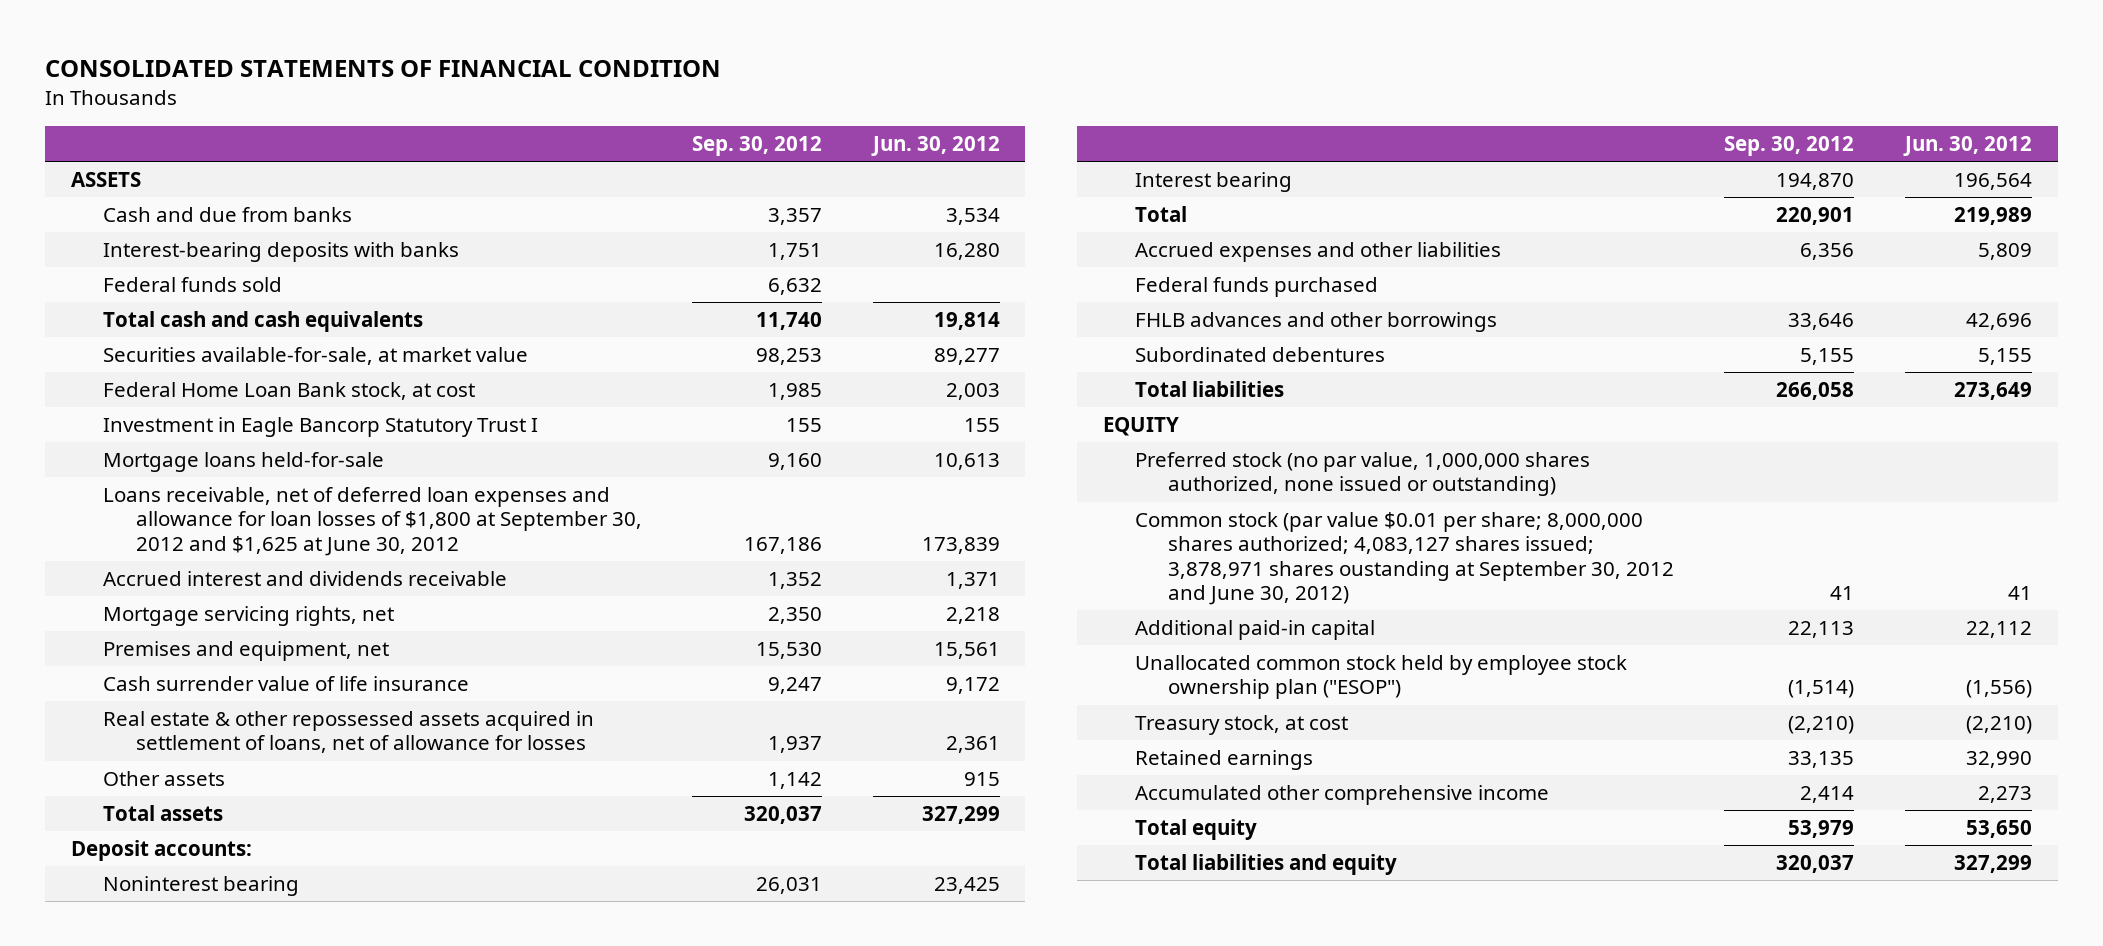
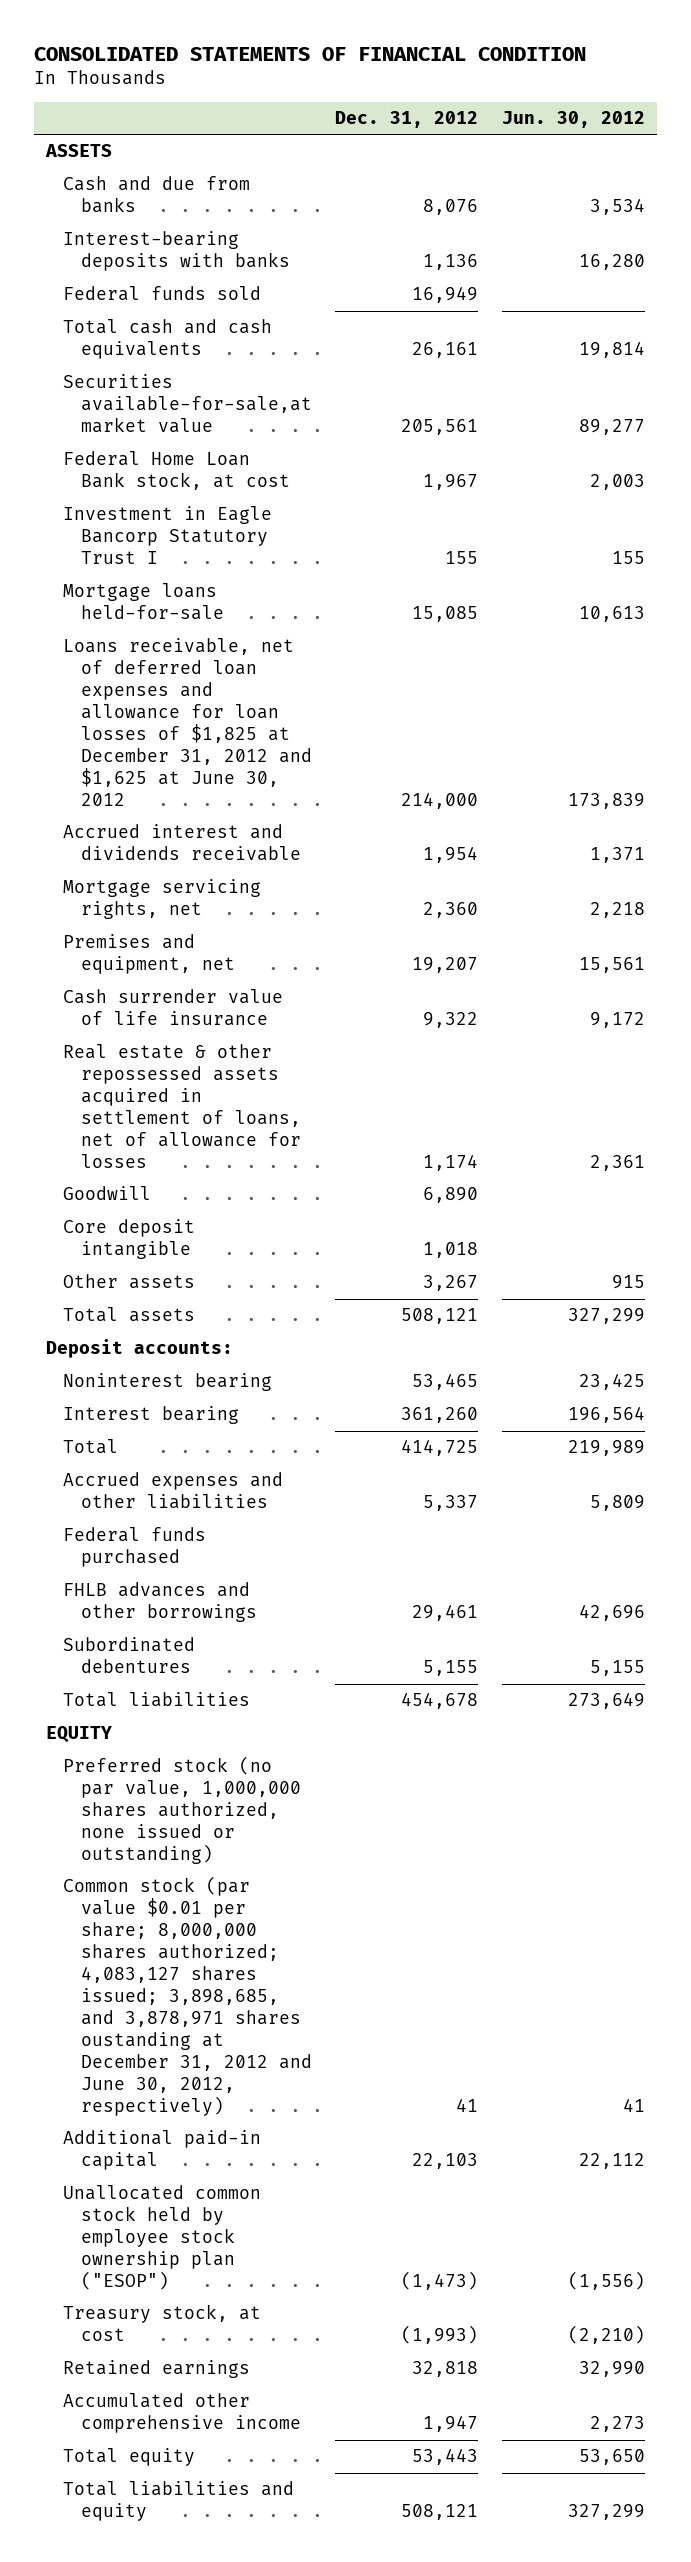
- | Sep. 30, 2012 | Jun. 30, 2012
+ | Dec. 31, 2012 | Jun. 30, 2012
- Securities available-for-sale, at market value | 98,253 | 89,277
+ Securities available-for-sale,at market value | 205,561 | 89,277
- Loans receivable, net of deferred loan expenses and allowance for loan losses of $1,800 at September 30, 2012 and $1,625 at June 30, 2012 | 167,186 | 173,839
+ Loans receivable, net of deferred loan expenses and allowance for loan losses of $1,825 at December 31, 2012 and $1,625 at June 30, 2012 | 214,000 | 173,839
+ Goodwill | 6,890 |
+ Core deposit intangible | 1,018 |
- Common stock (par value $0.01 per share; 8,000,000 shares authorized; 4,083,127 shares issued; 3,878,971 shares oustanding at September 30, 2012 and June 30, 2012) | 41 | 41
+ Common stock (par value $0.01 per share; 8,000,000 shares authorized; 4,083,127 shares issued; 3,898,685, and 3,878,971 shares oustanding at December 31, 2012 and June 30, 2012, respectively) | 41 | 41

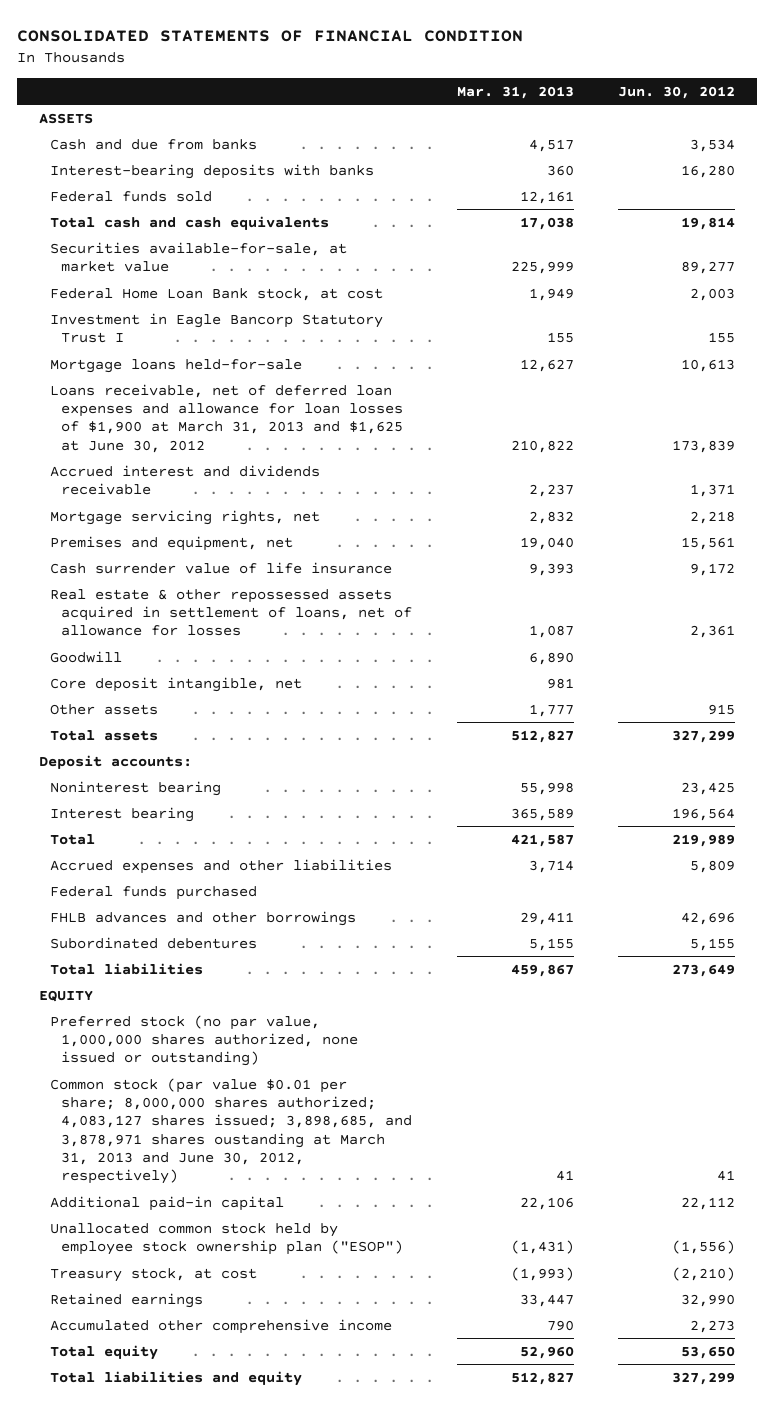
- | Dec. 31, 2012 | Jun. 30, 2012
+ | Mar. 31, 2013 | Jun. 30, 2012
- Securities available-for-sale,at market value | 205,561 | 89,277
+ Securities available-for-sale, at market value | 225,999 | 89,277
- Loans receivable, net of deferred loan expenses and allowance for loan losses of $1,825 at December 31, 2012 and $1,625 at June 30, 2012 | 214,000 | 173,839
+ Loans receivable, net of deferred loan expenses and allowance for loan losses of $1,900 at March 31, 2013 and $1,625 at June 30, 2012 | 210,822 | 173,839
- Core deposit intangible | 1,018 |
+ Core deposit intangible, net | 981 |
- Common stock (par value $0.01 per share; 8,000,000 shares authorized; 4,083,127 shares issued; 3,898,685, and 3,878,971 shares oustanding at December 31, 2012 and June 30, 2012, respectively) | 41 | 41
+ Common stock (par value $0.01 per share; 8,000,000 shares authorized; 4,083,127 shares issued; 3,898,685, and 3,878,971 shares oustanding at March 31, 2013 and June 30, 2012, respectively) | 41 | 41

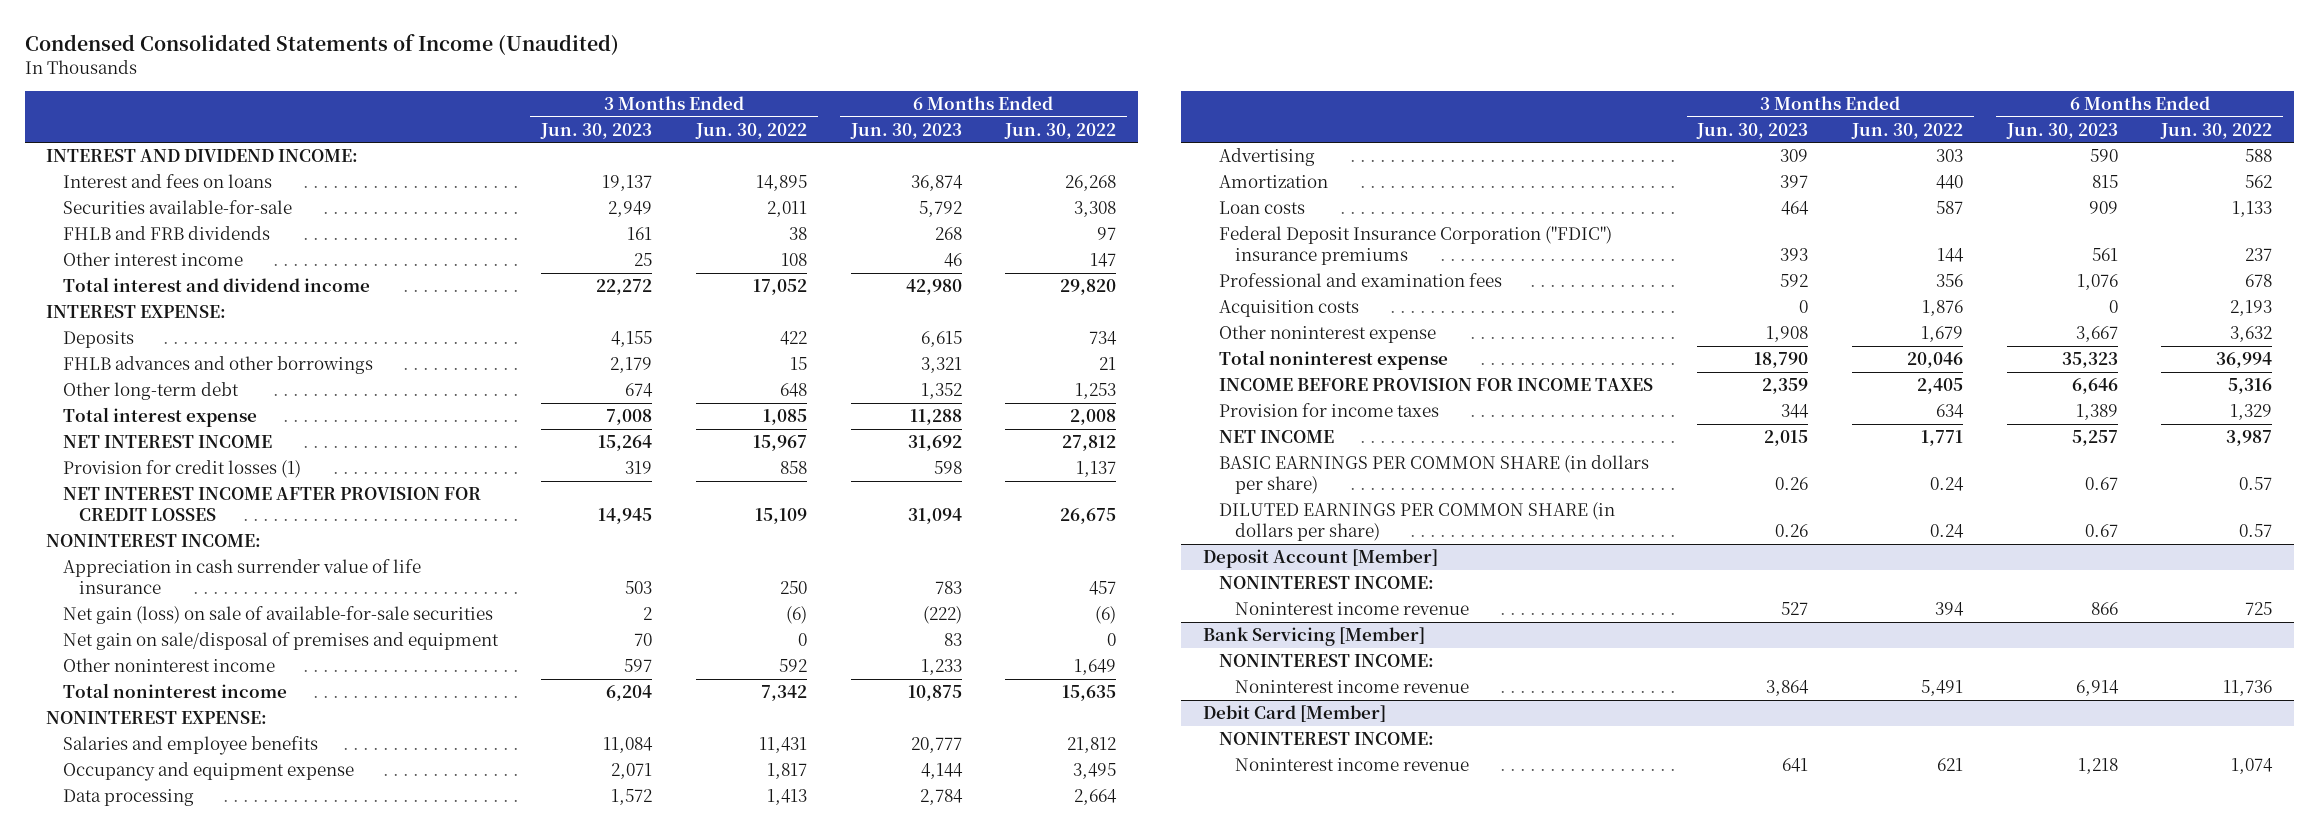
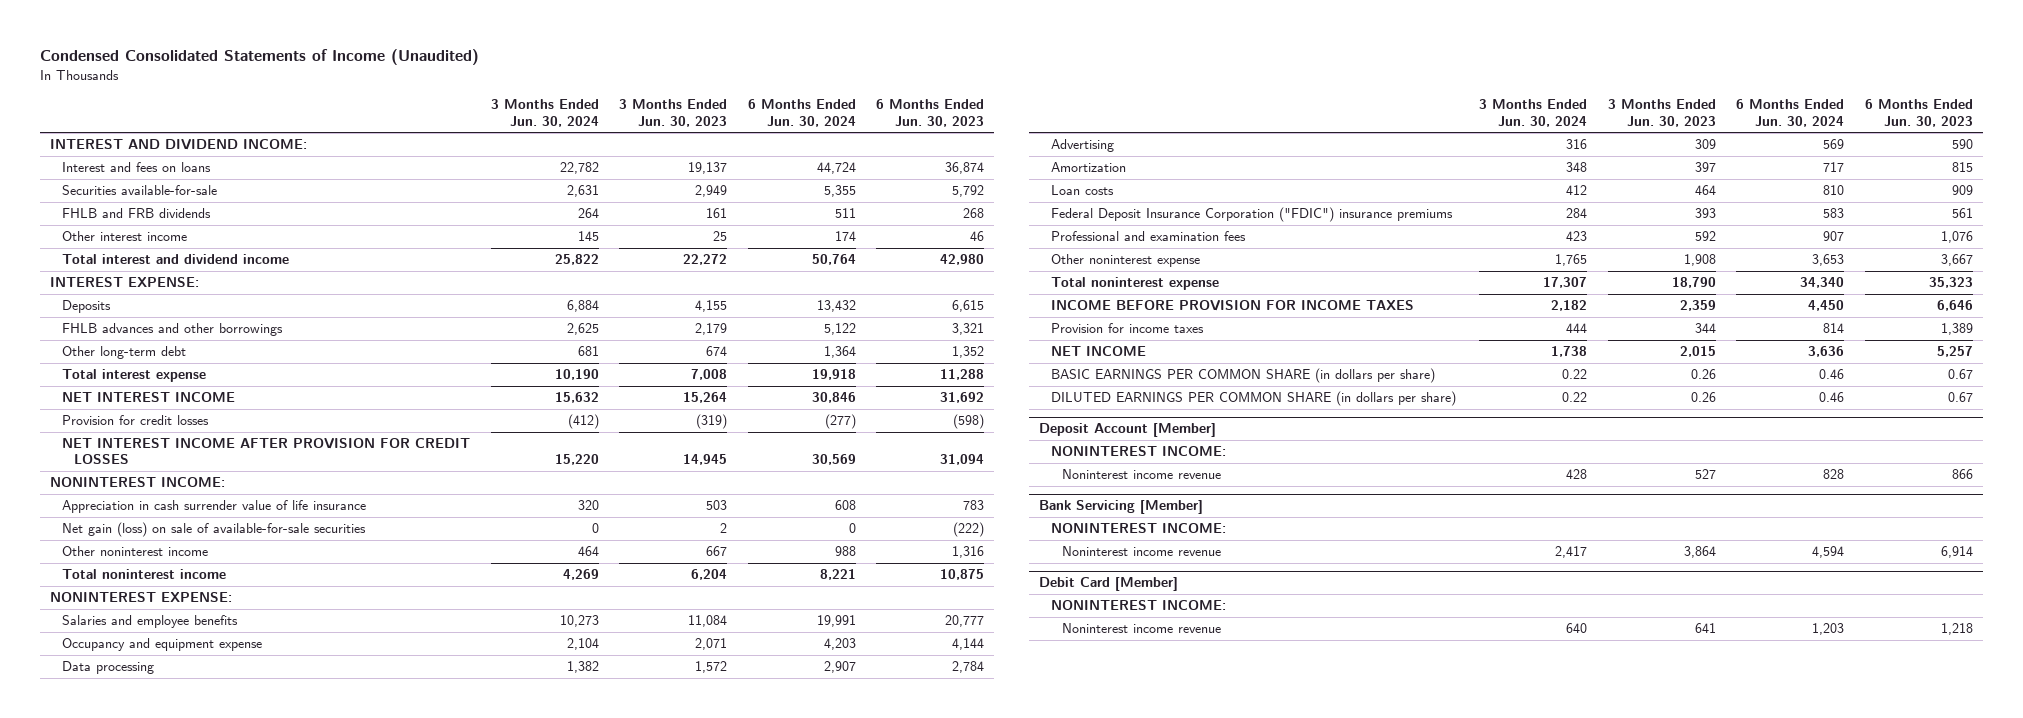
- | 3 Months Ended Jun. 30, 2023 | 3 Months Ended Jun. 30, 2022 | 6 Months Ended Jun. 30, 2023 | 6 Months Ended Jun. 30, 2022
+ | 3 Months Ended Jun. 30, 2024 | 3 Months Ended Jun. 30, 2023 | 6 Months Ended Jun. 30, 2024 | 6 Months Ended Jun. 30, 2023
- Provision for credit losses (1) | 319 | 858 | 598 | 1,137
+ Provision for credit losses | (412) | (319) | (277) | (598)
- Net gain on sale/disposal of premises and equipment | 70 | 0 | 83 | 0
- Other noninterest income | 597 | 592 | 1,233 | 1,649
+ Other noninterest income | 464 | 667 | 988 | 1,316
- Acquisition costs | 0 | 1,876 | 0 | 2,193

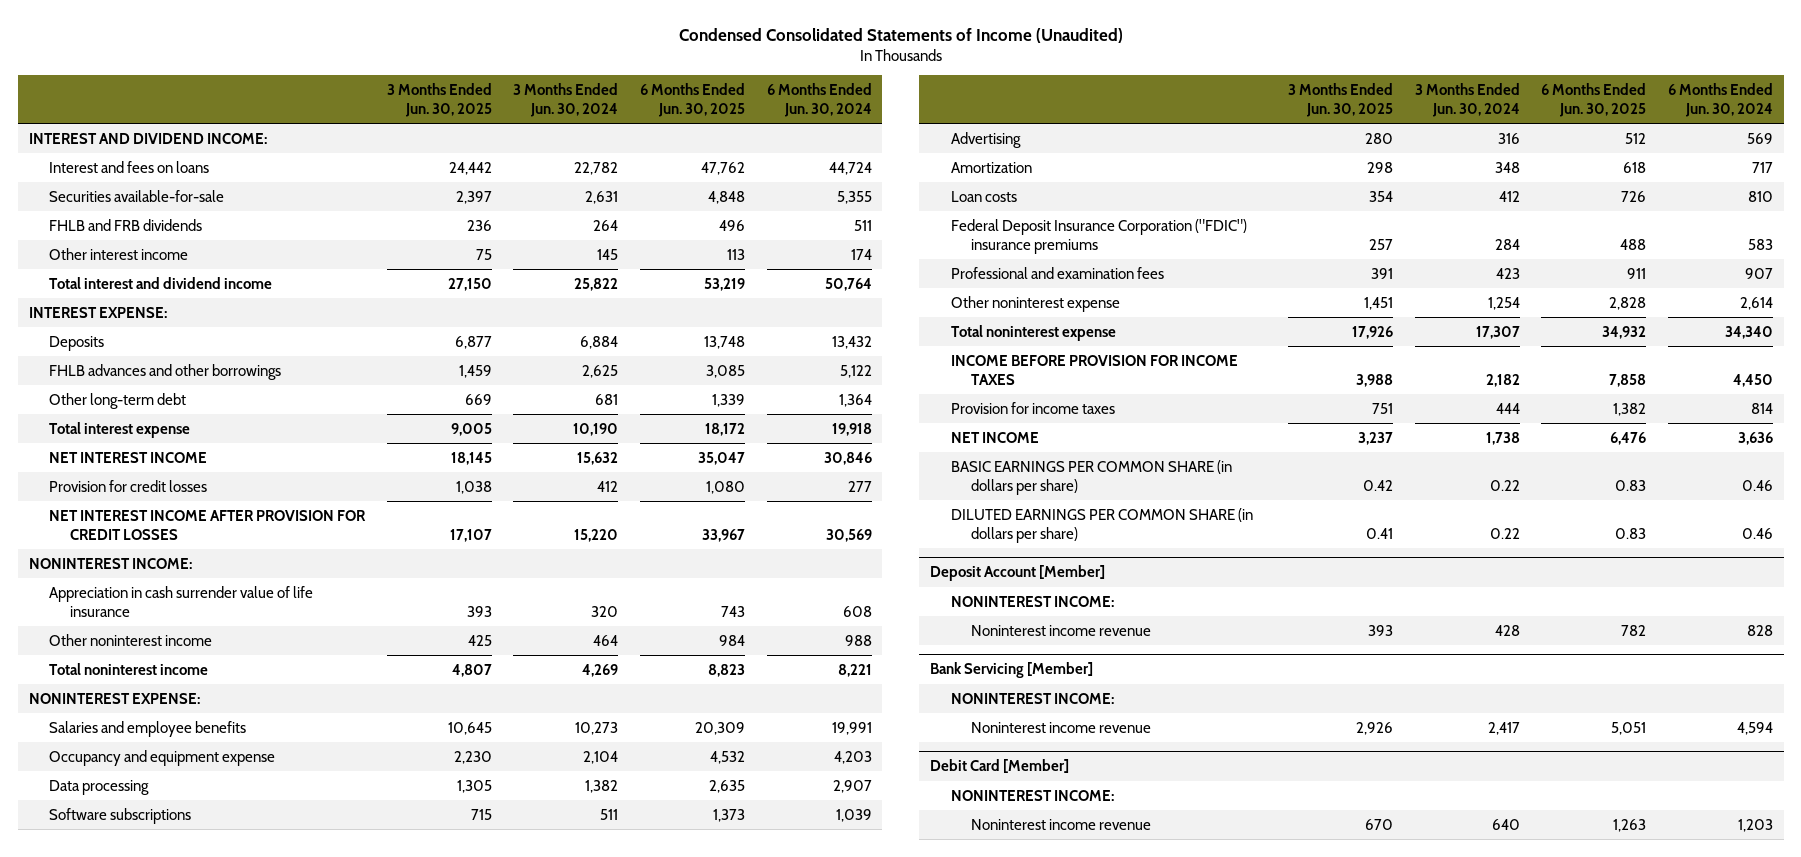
- | 3 Months Ended Jun. 30, 2024 | 3 Months Ended Jun. 30, 2023 | 6 Months Ended Jun. 30, 2024 | 6 Months Ended Jun. 30, 2023
+ | 3 Months Ended Jun. 30, 2025 | 3 Months Ended Jun. 30, 2024 | 6 Months Ended Jun. 30, 2025 | 6 Months Ended Jun. 30, 2024
- Provision for credit losses | (412) | (319) | (277) | (598)
+ Provision for credit losses | 1,038 | 412 | 1,080 | 277
- Net gain (loss) on sale of available-for-sale securities | 0 | 2 | 0 | (222)
+ Software subscriptions | 715 | 511 | 1,373 | 1,039
- Other noninterest expense | 1,765 | 1,908 | 3,653 | 3,667
+ Other noninterest expense | 1,451 | 1,254 | 2,828 | 2,614

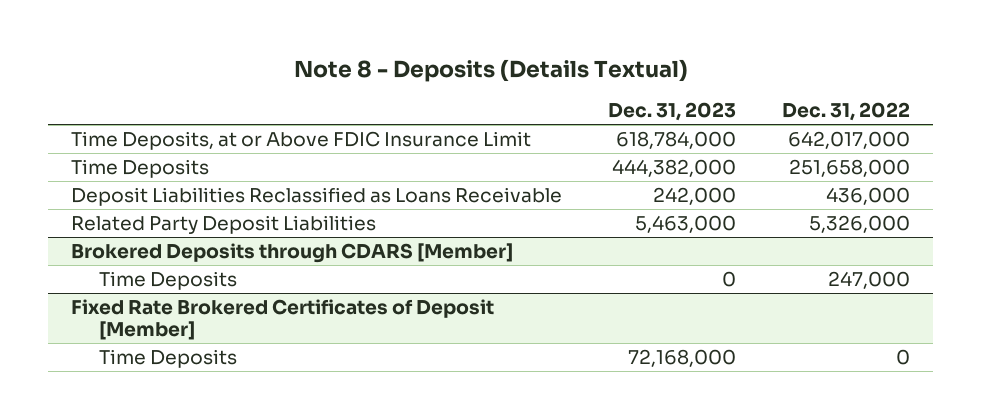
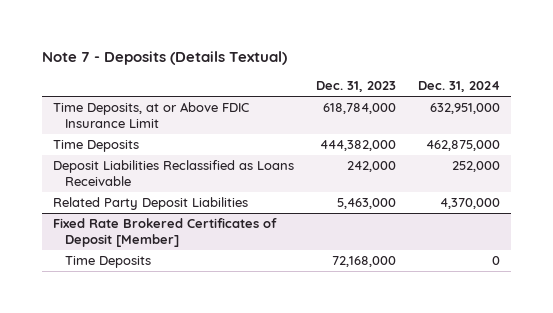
- Note 8 - Deposits (Details Textual)
+ Note 7 - Deposits (Details Textual)
- | Dec. 31, 2023 | Dec. 31, 2022
+ | Dec. 31, 2023 | Dec. 31, 2024
- Brokered Deposits through CDARS [Member]
- Time Deposits | 0 | 247,000

